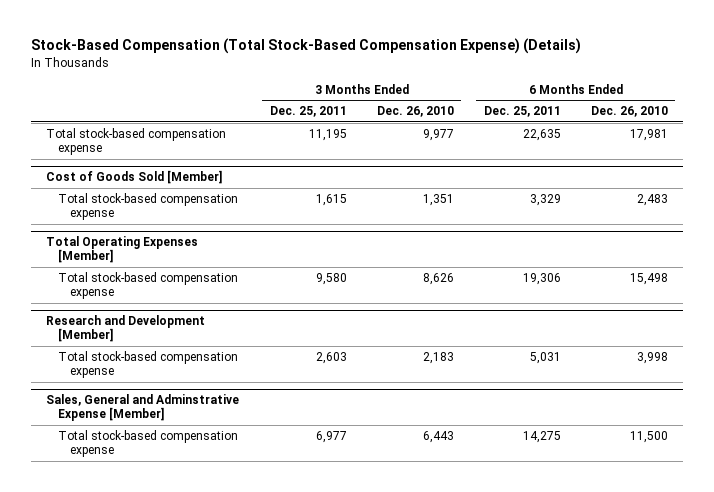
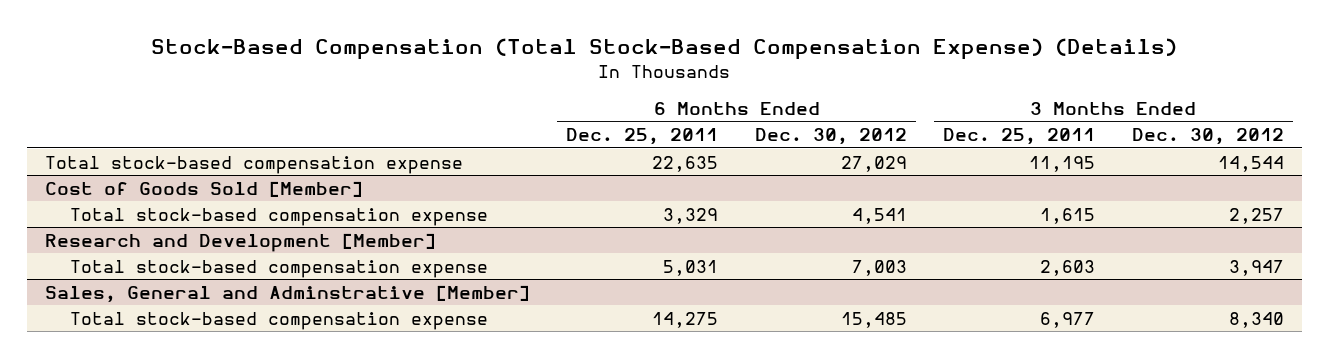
- | 3 Months Ended Dec. 25, 2011 | 3 Months Ended Dec. 26, 2010 | 6 Months Ended Dec. 25, 2011 | 6 Months Ended Dec. 26, 2010
+ | 6 Months Ended Dec. 25, 2011 | 6 Months Ended Dec. 30, 2012 | 3 Months Ended Dec. 25, 2011 | 3 Months Ended Dec. 30, 2012
- Total Operating Expenses [Member]
- Total stock-based compensation expense | 9,580 | 8,626 | 19,306 | 15,498
- Sales, General and Adminstrative Expense [Member]
+ Sales, General and Adminstrative [Member]

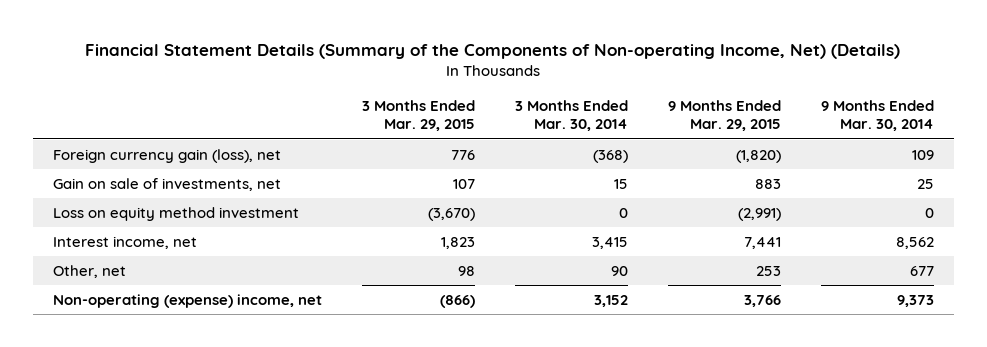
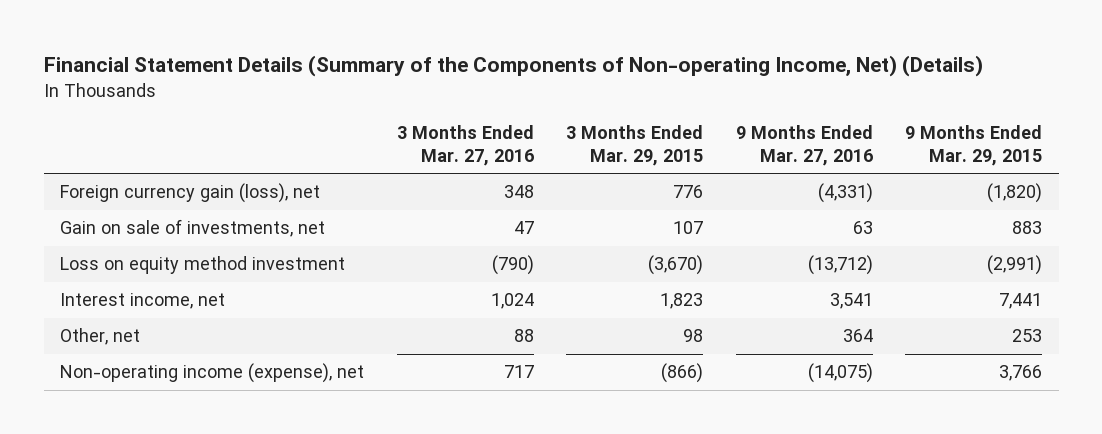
- | 3 Months Ended Mar. 29, 2015 | 3 Months Ended Mar. 30, 2014 | 9 Months Ended Mar. 29, 2015 | 9 Months Ended Mar. 30, 2014
+ | 3 Months Ended Mar. 27, 2016 | 3 Months Ended Mar. 29, 2015 | 9 Months Ended Mar. 27, 2016 | 9 Months Ended Mar. 29, 2015
- Non-operating (expense) income, net | (866) | 3,152 | 3,766 | 9,373
+ Non-operating income (expense), net | 717 | (866) | (14,075) | 3,766

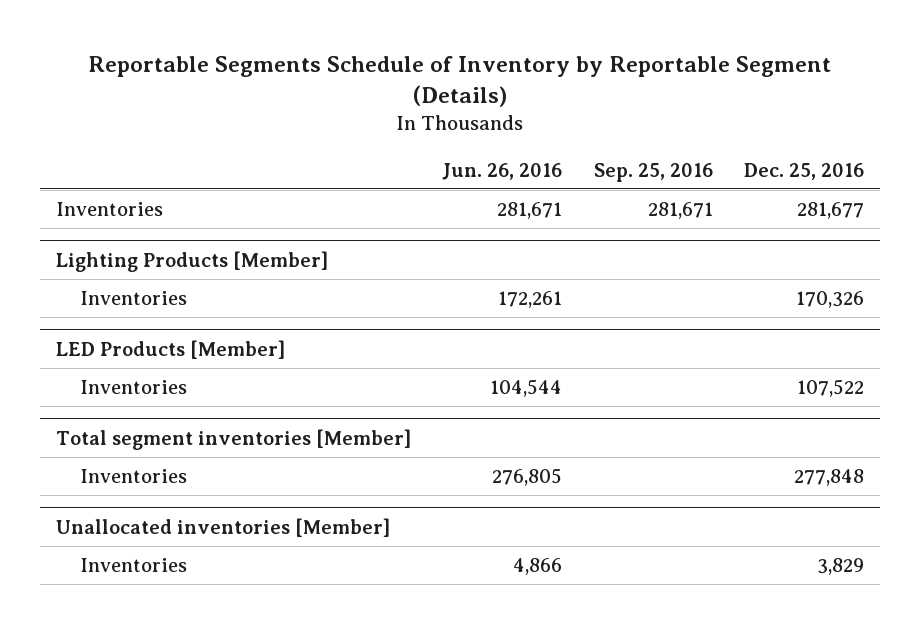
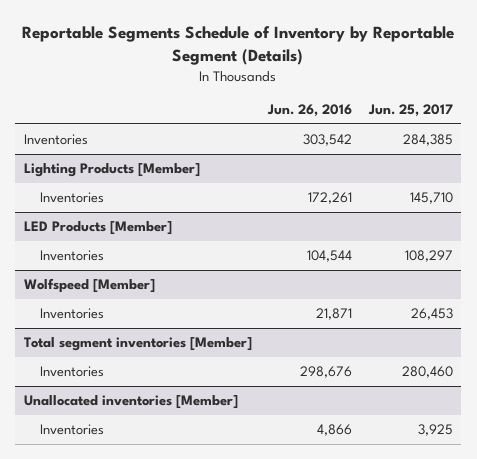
- | Jun. 26, 2016 | Sep. 25, 2016 | Dec. 25, 2016
+ | Jun. 26, 2016 | Jun. 25, 2017
- Inventories | 281,671 | 281,671 | 281,677
+ Inventories | 303,542 | 284,385
+ Wolfspeed [Member]
+ Inventories | 21,871 | 26,453
@ Total segment inventories [Member]
- Inventories | 276,805 | | 277,848
+ Inventories | 298,676 | 280,460

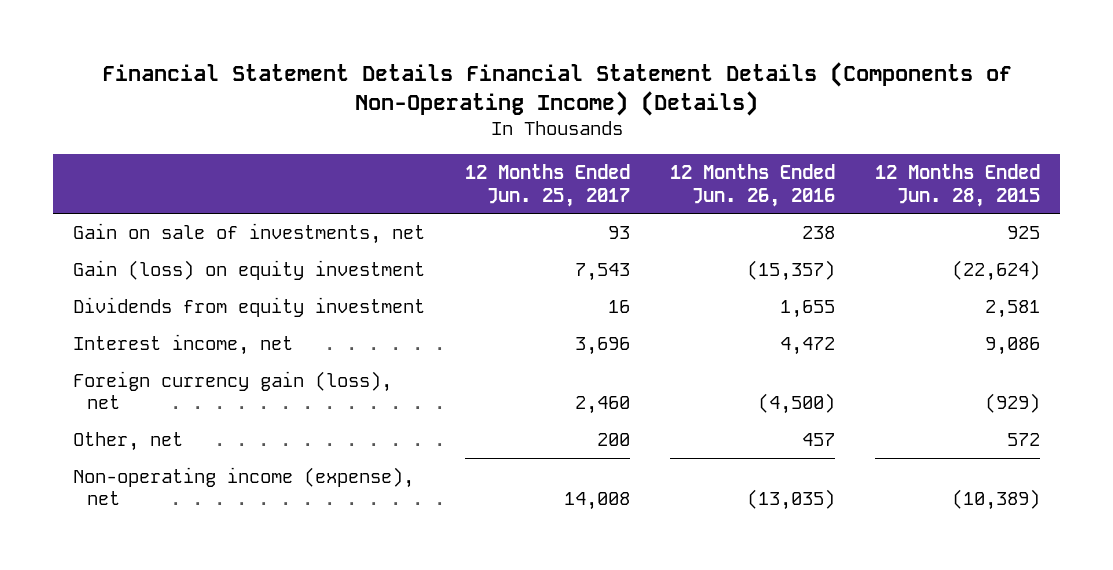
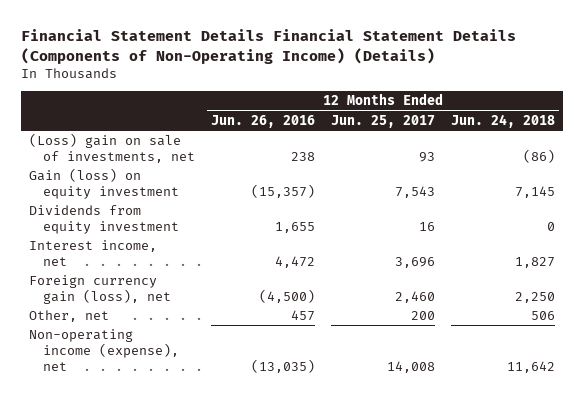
- | 12 Months Ended Jun. 25, 2017 | 12 Months Ended Jun. 26, 2016 | 12 Months Ended Jun. 28, 2015
+ | 12 Months Ended Jun. 26, 2016 | 12 Months Ended Jun. 25, 2017 | 12 Months Ended Jun. 24, 2018
- Gain on sale of investments, net | 93 | 238 | 925
+ (Loss) gain on sale of investments, net | 238 | 93 | (86)

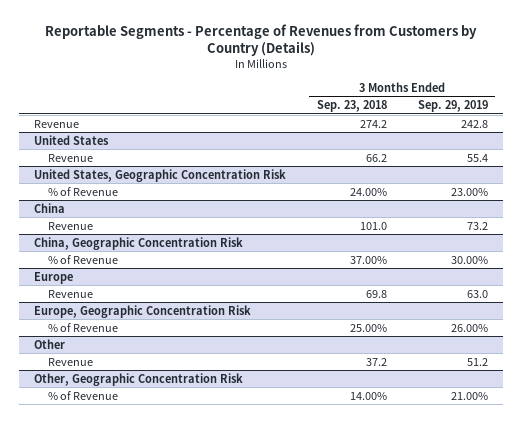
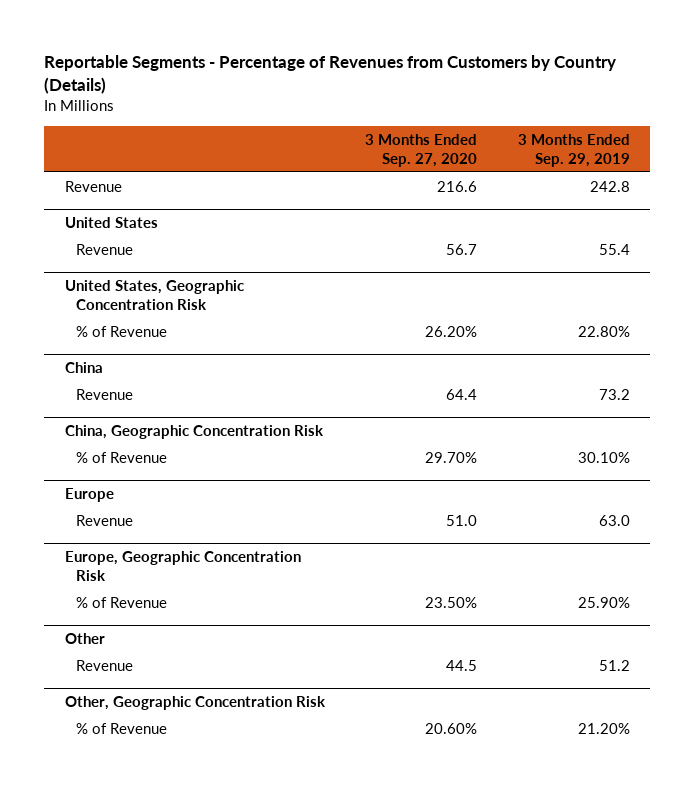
- | 3 Months Ended Sep. 23, 2018 | 3 Months Ended Sep. 29, 2019
+ | 3 Months Ended Sep. 27, 2020 | 3 Months Ended Sep. 29, 2019
@ United States, Geographic Concentration Risk
- % of Revenue | 24.00% | 23.00%
+ % of Revenue | 26.20% | 22.80%
@ China, Geographic Concentration Risk
- % of Revenue | 37.00% | 30.00%
+ % of Revenue | 29.70% | 30.10%
@ Europe, Geographic Concentration Risk
- % of Revenue | 25.00% | 26.00%
+ % of Revenue | 23.50% | 25.90%
@ Other, Geographic Concentration Risk
- % of Revenue | 14.00% | 21.00%
+ % of Revenue | 20.60% | 21.20%

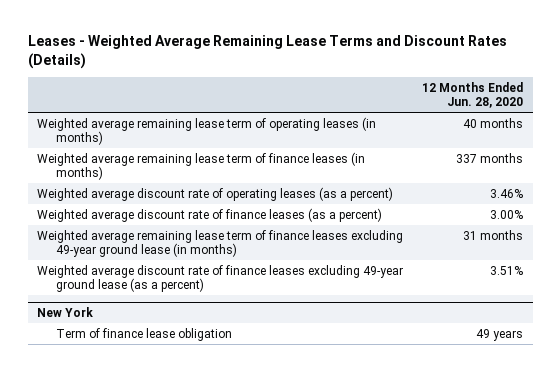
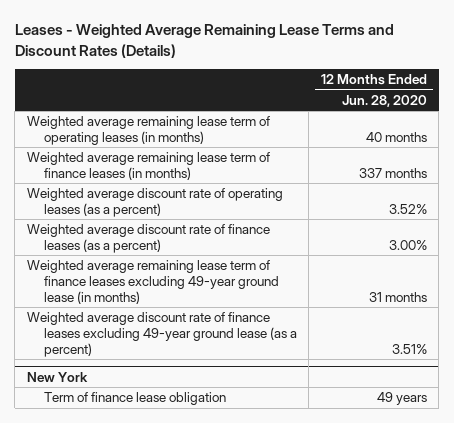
- Weighted average discount rate of operating leases (as a percent) | 3.46%
+ Weighted average discount rate of operating leases (as a percent) | 3.52%

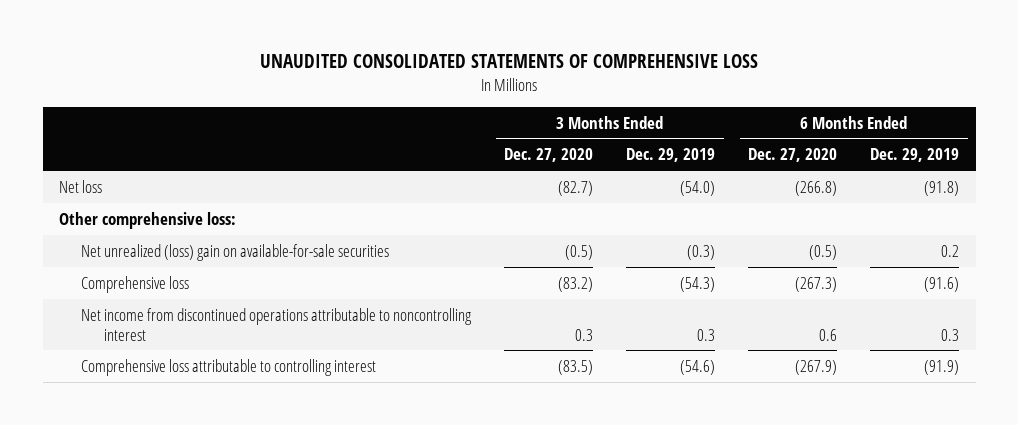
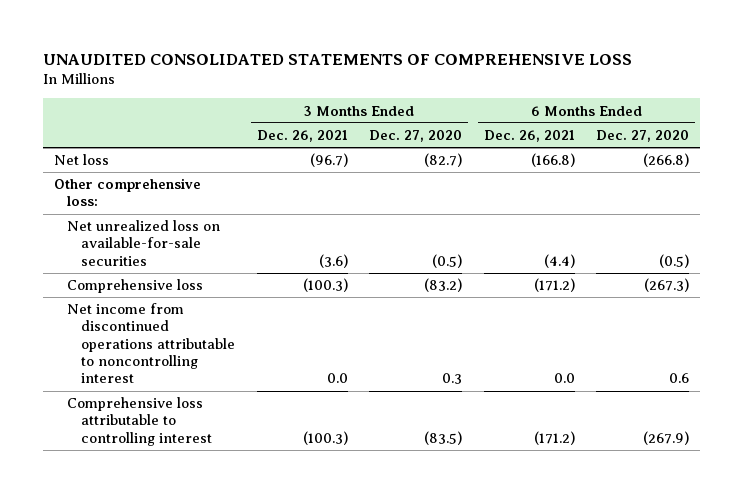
- | 3 Months Ended Dec. 27, 2020 | 3 Months Ended Dec. 29, 2019 | 6 Months Ended Dec. 27, 2020 | 6 Months Ended Dec. 29, 2019
+ | 3 Months Ended Dec. 26, 2021 | 3 Months Ended Dec. 27, 2020 | 6 Months Ended Dec. 26, 2021 | 6 Months Ended Dec. 27, 2020
- Net unrealized (loss) gain on available-for-sale securities | (0.5) | (0.3) | (0.5) | 0.2
+ Net unrealized loss on available-for-sale securities | (3.6) | (0.5) | (4.4) | (0.5)

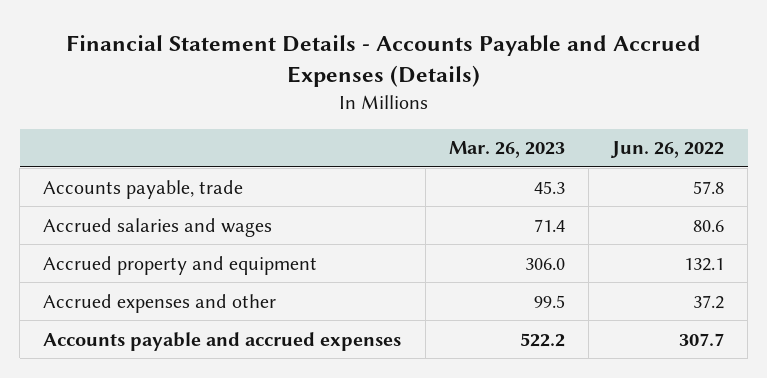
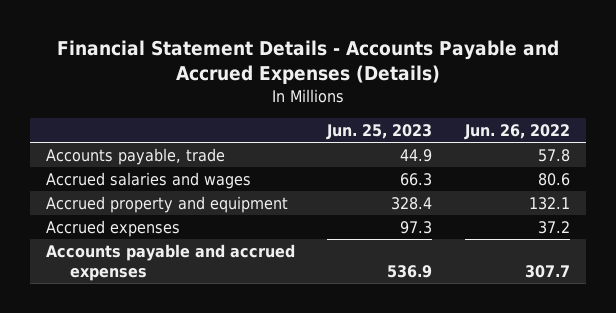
- | Mar. 26, 2023 | Jun. 26, 2022
+ | Jun. 25, 2023 | Jun. 26, 2022
- Accrued expenses and other | 99.5 | 37.2
+ Accrued expenses | 97.3 | 37.2

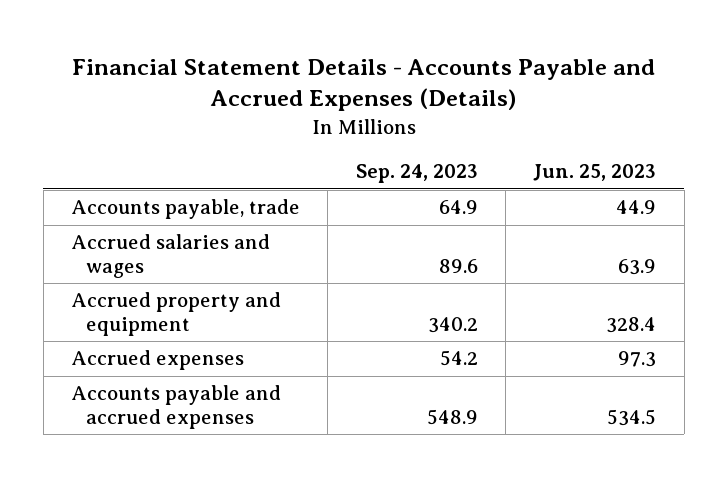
- | Jun. 25, 2023 | Jun. 26, 2022
+ | Sep. 24, 2023 | Jun. 25, 2023
- Accrued salaries and wages | 66.3 | 80.6
+ Accrued salaries and wages | 89.6 | 63.9
- Accounts payable and accrued expenses | 536.9 | 307.7
+ Accounts payable and accrued expenses | 548.9 | 534.5

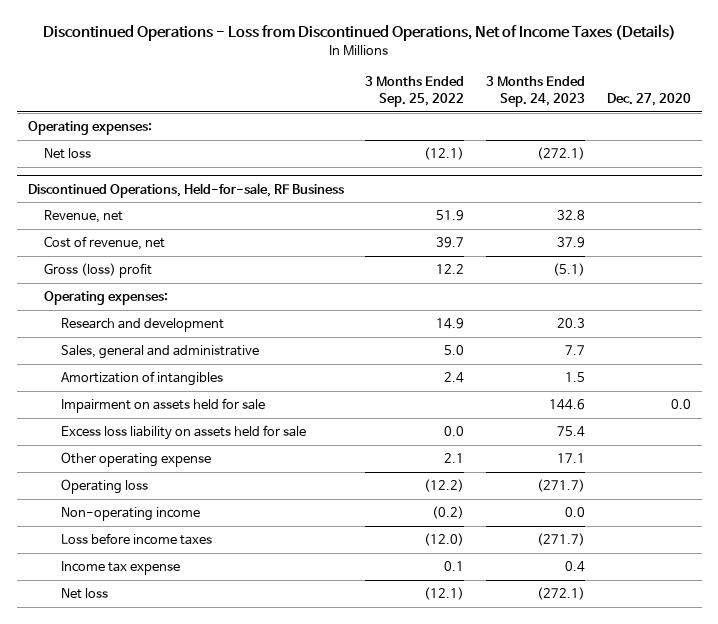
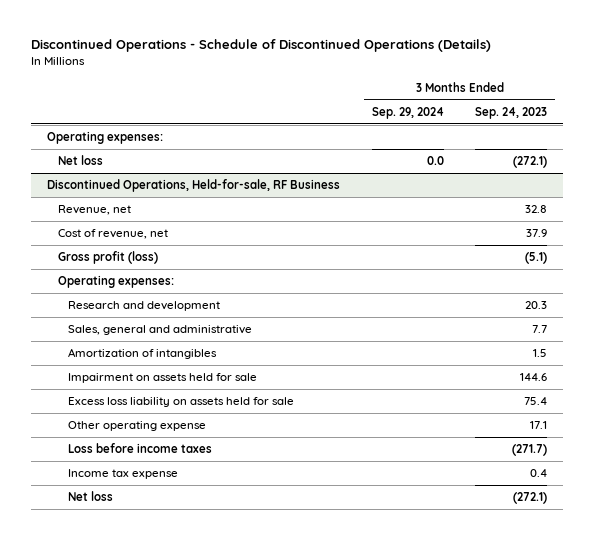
- Discontinued Operations - Loss from Discontinued Operations, Net of Income Taxes (Details)
+ Discontinued Operations - Schedule of Discontinued Operations (Details)
- | 3 Months Ended Sep. 25, 2022 | 3 Months Ended Sep. 24, 2023 | Dec. 27, 2020
+ | 3 Months Ended Sep. 29, 2024 | 3 Months Ended Sep. 24, 2023
@ Discontinued Operations, Held-for-sale, RF Business
- Gross (loss) profit | 12.2 | (5.1) |
+ Gross profit (loss) | | (5.1)
- Operating loss | (12.2) | (271.7) |
- Non-operating income | (0.2) | 0.0 |

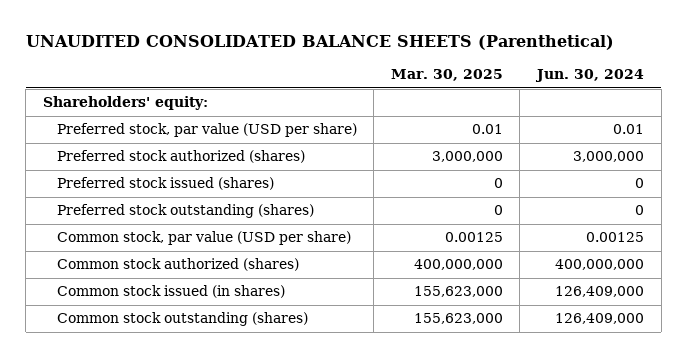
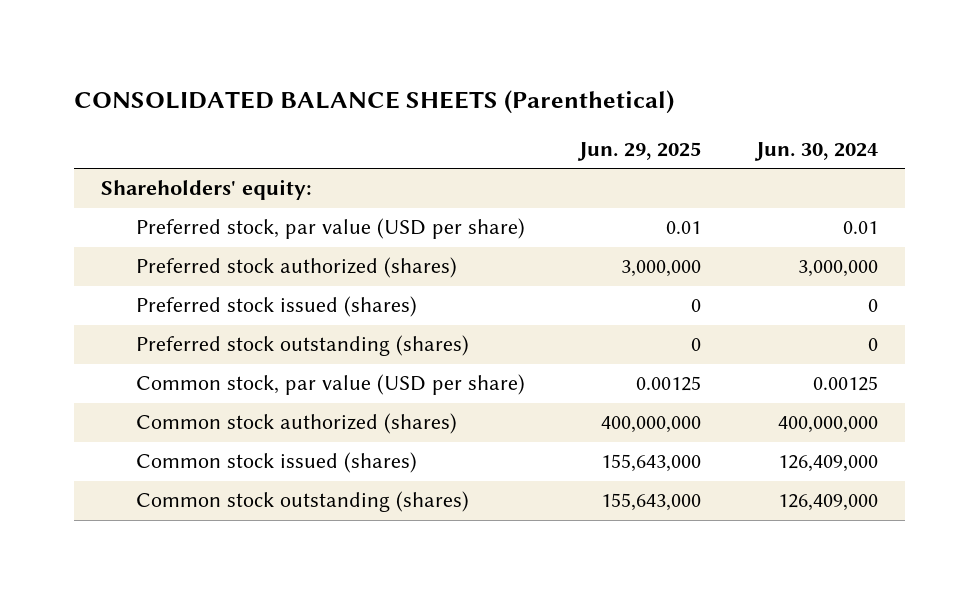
- UNAUDITED CONSOLIDATED BALANCE SHEETS (Parenthetical)
+ CONSOLIDATED BALANCE SHEETS (Parenthetical)
- | Mar. 30, 2025 | Jun. 30, 2024
+ | Jun. 29, 2025 | Jun. 30, 2024
- Common stock issued (in shares) | 155,623,000 | 126,409,000
+ Common stock issued (shares) | 155,643,000 | 126,409,000

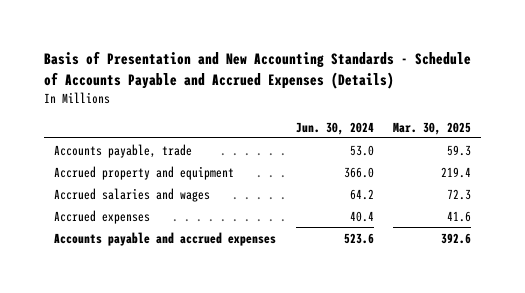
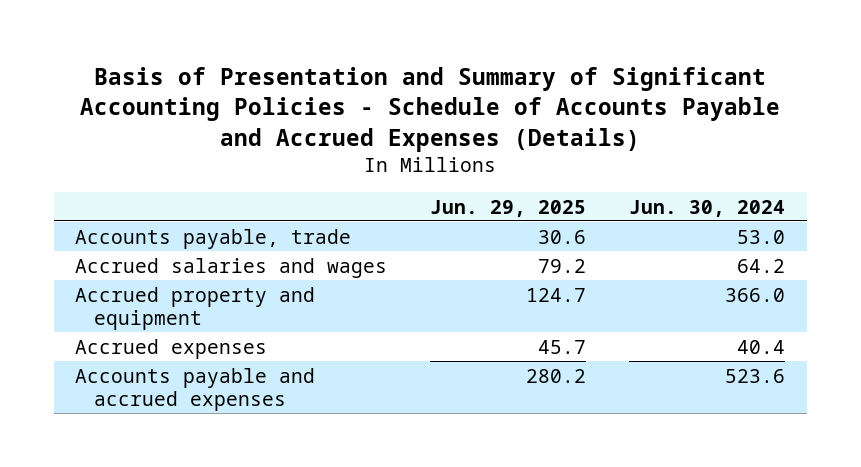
- Basis of Presentation and New Accounting Standards - Schedule of Accounts Payable and Accrued Expenses (Details)
+ Basis of Presentation and Summary of Significant Accounting Policies - Schedule of Accounts Payable and Accrued Expenses (Details)
- | Jun. 30, 2024 | Mar. 30, 2025
+ | Jun. 29, 2025 | Jun. 30, 2024
moved down: Accrued property and equipment | 124.7 | 366.0

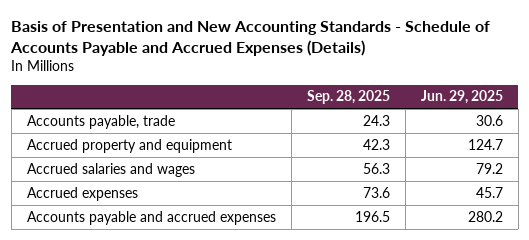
- Basis of Presentation and Summary of Significant Accounting Policies - Schedule of Accounts Payable and Accrued Expenses (Details)
+ Basis of Presentation and New Accounting Standards - Schedule of Accounts Payable and Accrued Expenses (Details)
- | Jun. 29, 2025 | Jun. 30, 2024
+ | Sep. 28, 2025 | Jun. 29, 2025
moved down: Accrued salaries and wages | 56.3 | 79.2

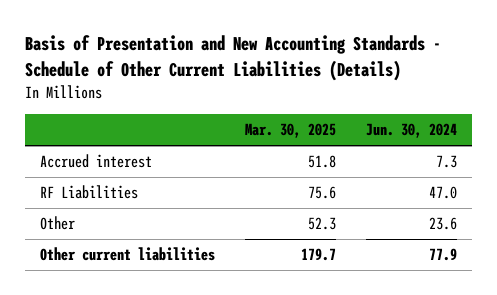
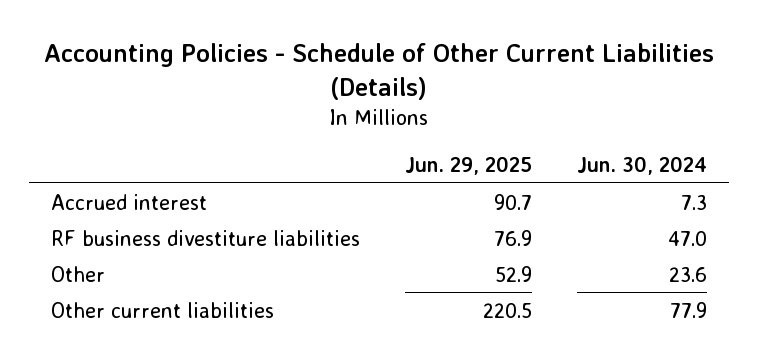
- Basis of Presentation and New Accounting Standards - Schedule of Other Current Liabilities (Details)
+ Accounting Policies - Schedule of Other Current Liabilities (Details)
- | Mar. 30, 2025 | Jun. 30, 2024
+ | Jun. 29, 2025 | Jun. 30, 2024
- RF Liabilities | 75.6 | 47.0
+ RF business divestiture liabilities | 76.9 | 47.0

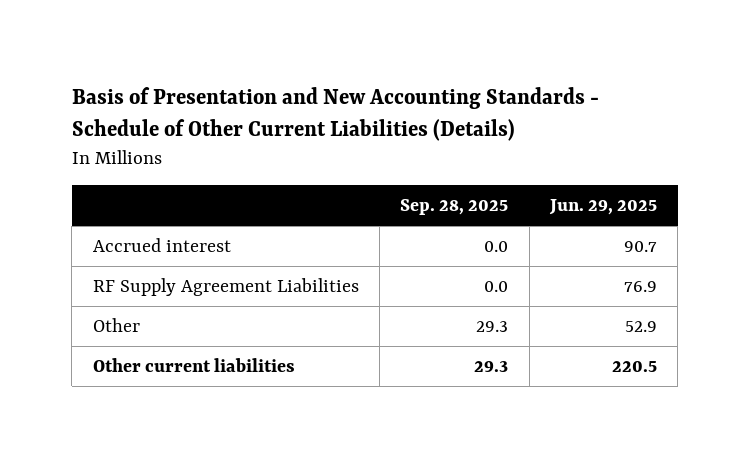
- Accounting Policies - Schedule of Other Current Liabilities (Details)
+ Basis of Presentation and New Accounting Standards - Schedule of Other Current Liabilities (Details)
- | Jun. 29, 2025 | Jun. 30, 2024
+ | Sep. 28, 2025 | Jun. 29, 2025
- RF business divestiture liabilities | 76.9 | 47.0
+ RF Supply Agreement Liabilities | 0.0 | 76.9

